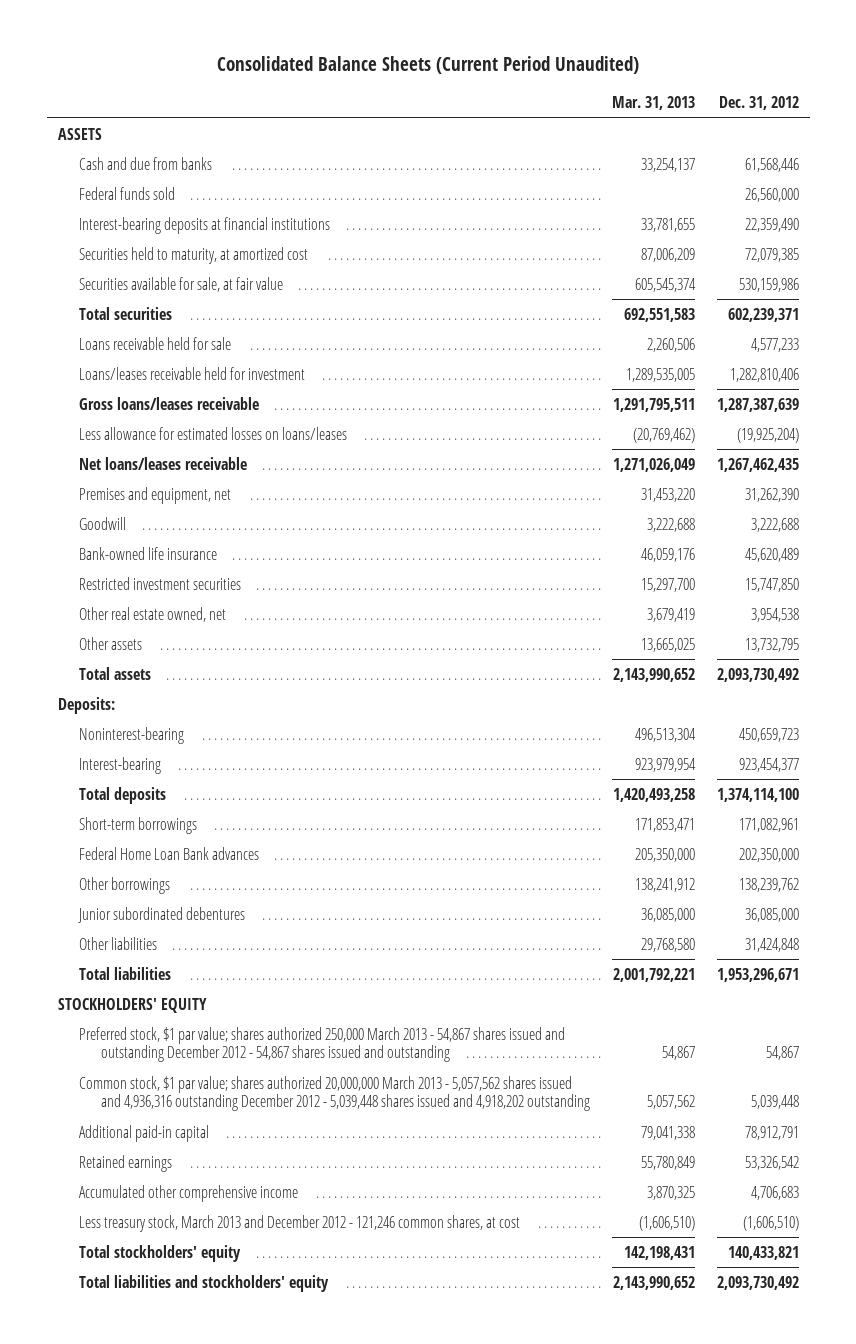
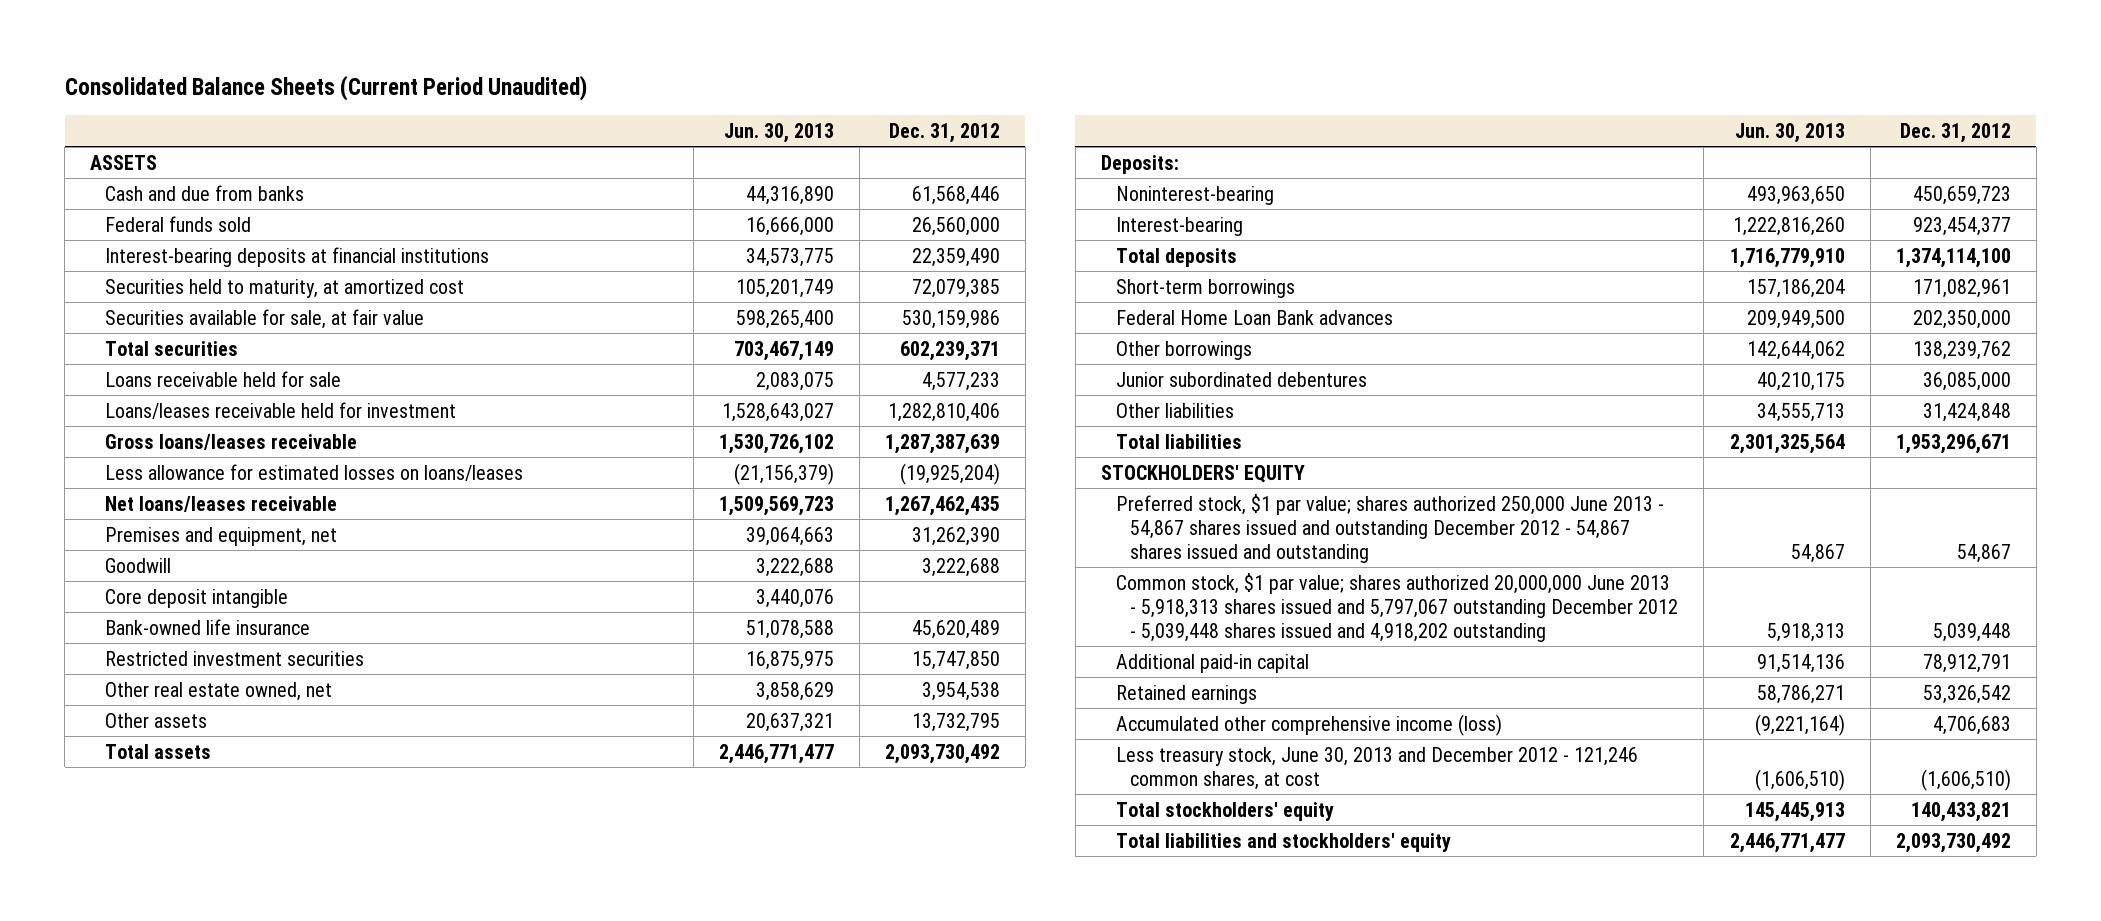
- | Mar. 31, 2013 | Dec. 31, 2012
+ | Jun. 30, 2013 | Dec. 31, 2012
+ Core deposit intangible | 3,440,076 |
- Preferred stock, $1 par value; shares authorized 250,000 March 2013 - 54,867 shares issued and outstanding December 2012 - 54,867 shares issued and outstanding | 54,867 | 54,867
- Common stock, $1 par value; shares authorized 20,000,000 March 2013 - 5,057,562 shares issued and 4,936,316 outstanding December 2012 - 5,039,448 shares issued and 4,918,202 outstanding | 5,057,562 | 5,039,448
+ Preferred stock, $1 par value; shares authorized 250,000 June 2013 - 54,867 shares issued and outstanding December 2012 - 54,867 shares issued and outstanding | 54,867 | 54,867
+ Common stock, $1 par value; shares authorized 20,000,000 June 2013 - 5,918,313 shares issued and 5,797,067 outstanding December 2012 - 5,039,448 shares issued and 4,918,202 outstanding | 5,918,313 | 5,039,448
- Accumulated other comprehensive income | 3,870,325 | 4,706,683
- Less treasury stock, March 2013 and December 2012 - 121,246 common shares, at cost | (1,606,510) | (1,606,510)
+ Accumulated other comprehensive income (loss) | (9,221,164) | 4,706,683
+ Less treasury stock, June 30, 2013 and December 2012 - 121,246 common shares, at cost | (1,606,510) | (1,606,510)

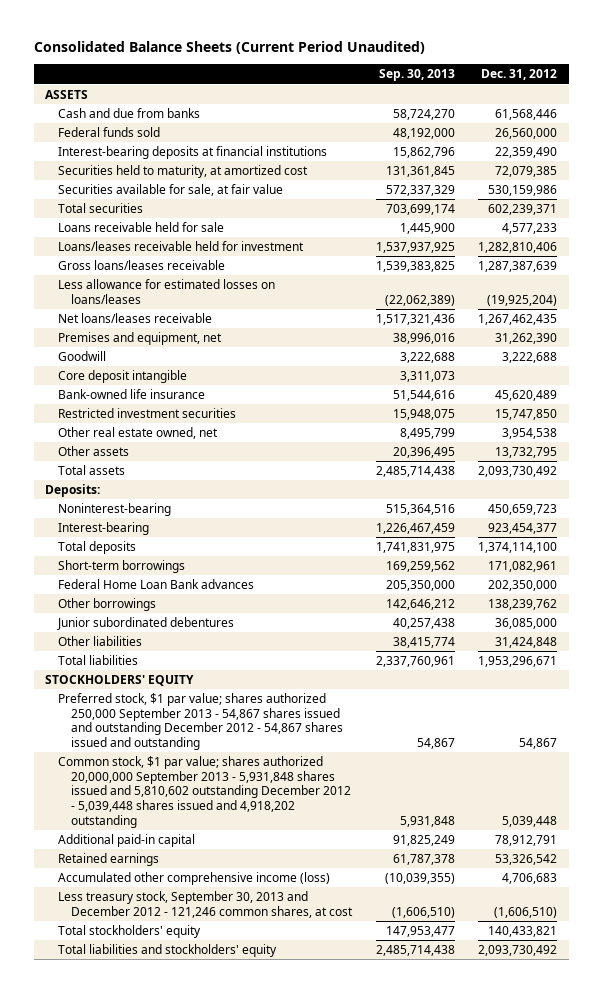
- | Jun. 30, 2013 | Dec. 31, 2012
+ | Sep. 30, 2013 | Dec. 31, 2012
- Preferred stock, $1 par value; shares authorized 250,000 June 2013 - 54,867 shares issued and outstanding December 2012 - 54,867 shares issued and outstanding | 54,867 | 54,867
- Common stock, $1 par value; shares authorized 20,000,000 June 2013 - 5,918,313 shares issued and 5,797,067 outstanding December 2012 - 5,039,448 shares issued and 4,918,202 outstanding | 5,918,313 | 5,039,448
+ Preferred stock, $1 par value; shares authorized 250,000 September 2013 - 54,867 shares issued and outstanding December 2012 - 54,867 shares issued and outstanding | 54,867 | 54,867
+ Common stock, $1 par value; shares authorized 20,000,000 September 2013 - 5,931,848 shares issued and 5,810,602 outstanding December 2012 - 5,039,448 shares issued and 4,918,202 outstanding | 5,931,848 | 5,039,448
- Less treasury stock, June 30, 2013 and December 2012 - 121,246 common shares, at cost | (1,606,510) | (1,606,510)
+ Less treasury stock, September 30, 2013 and December 2012 - 121,246 common shares, at cost | (1,606,510) | (1,606,510)

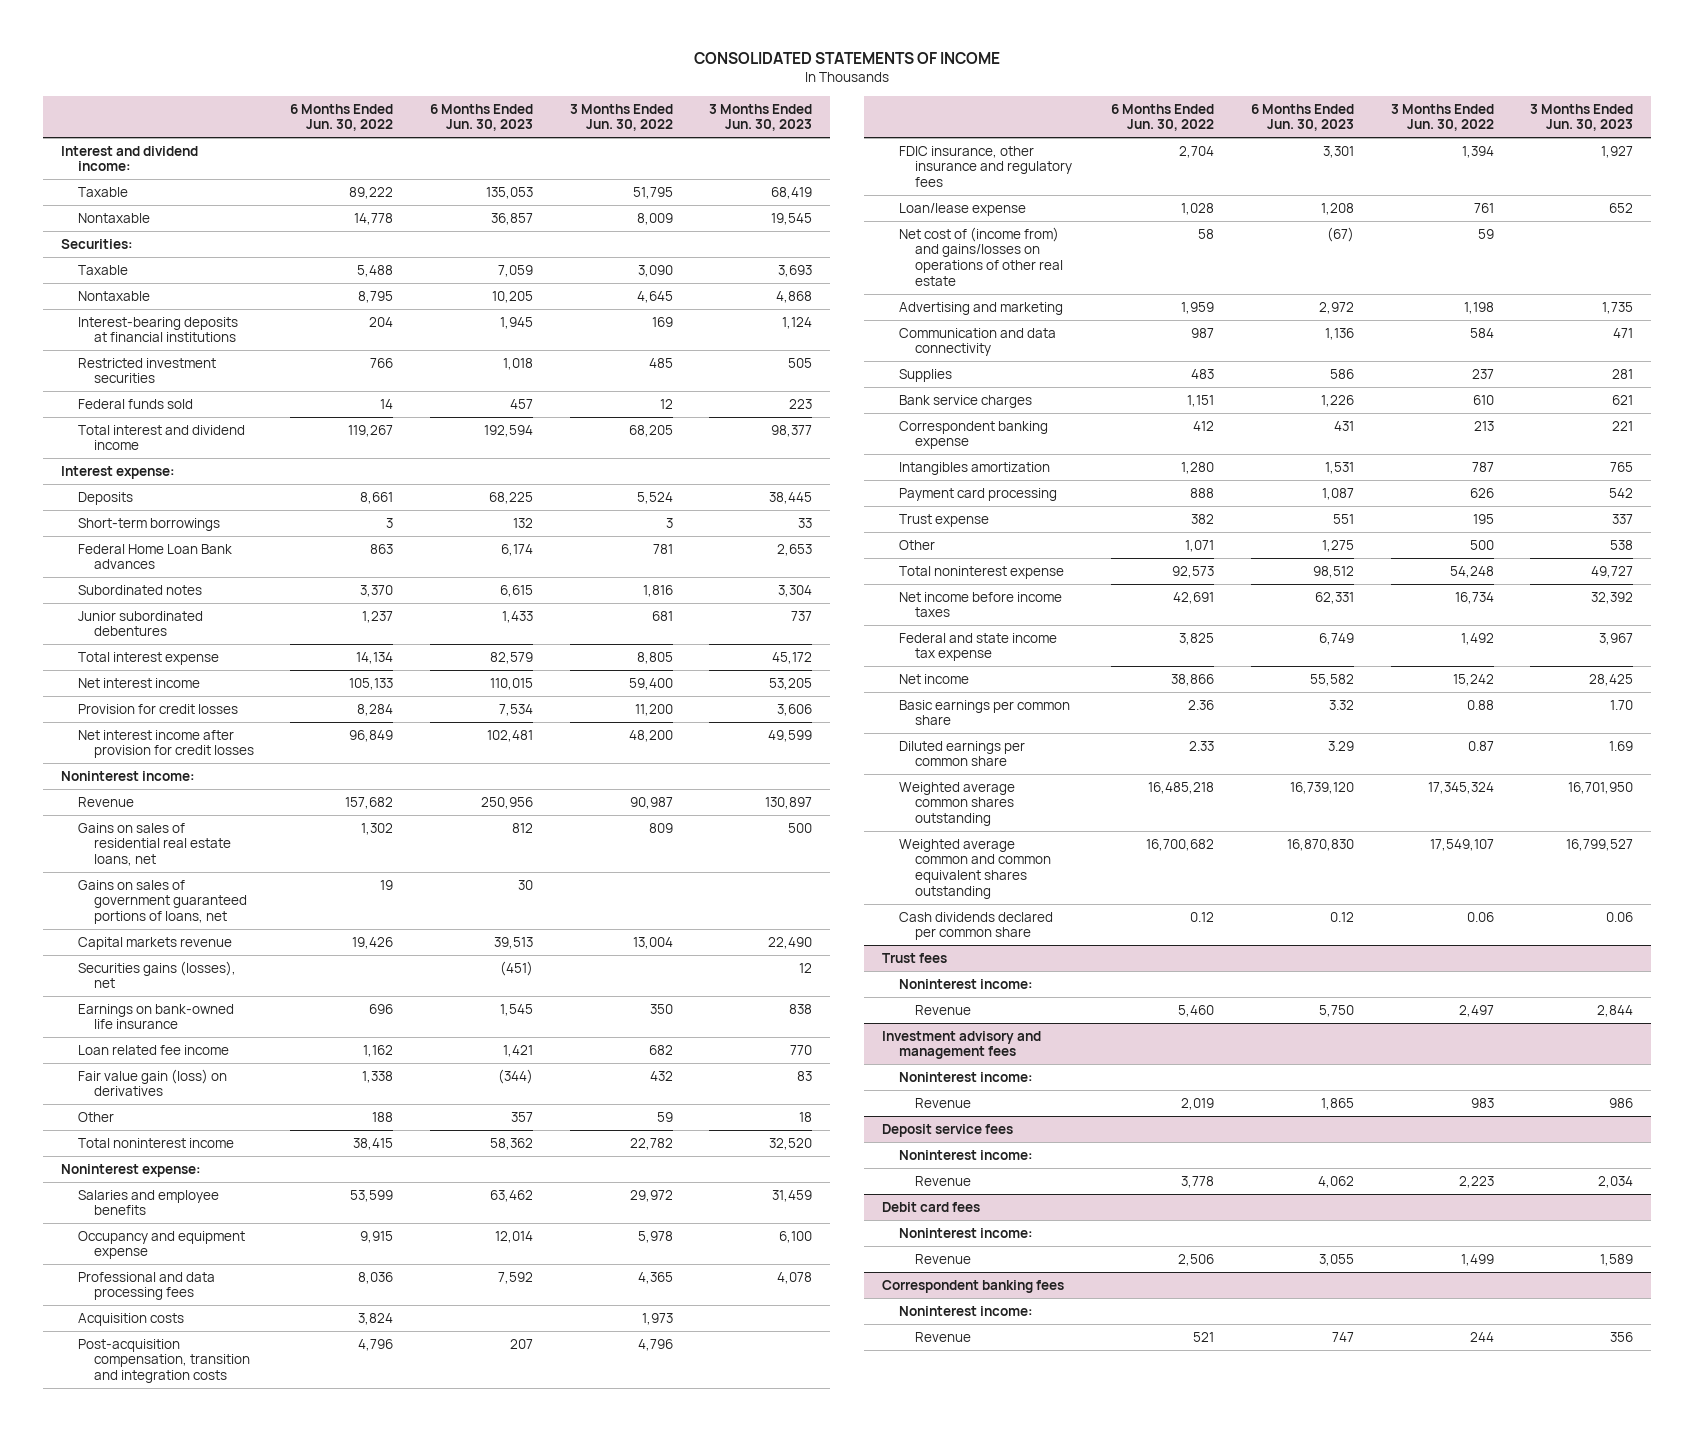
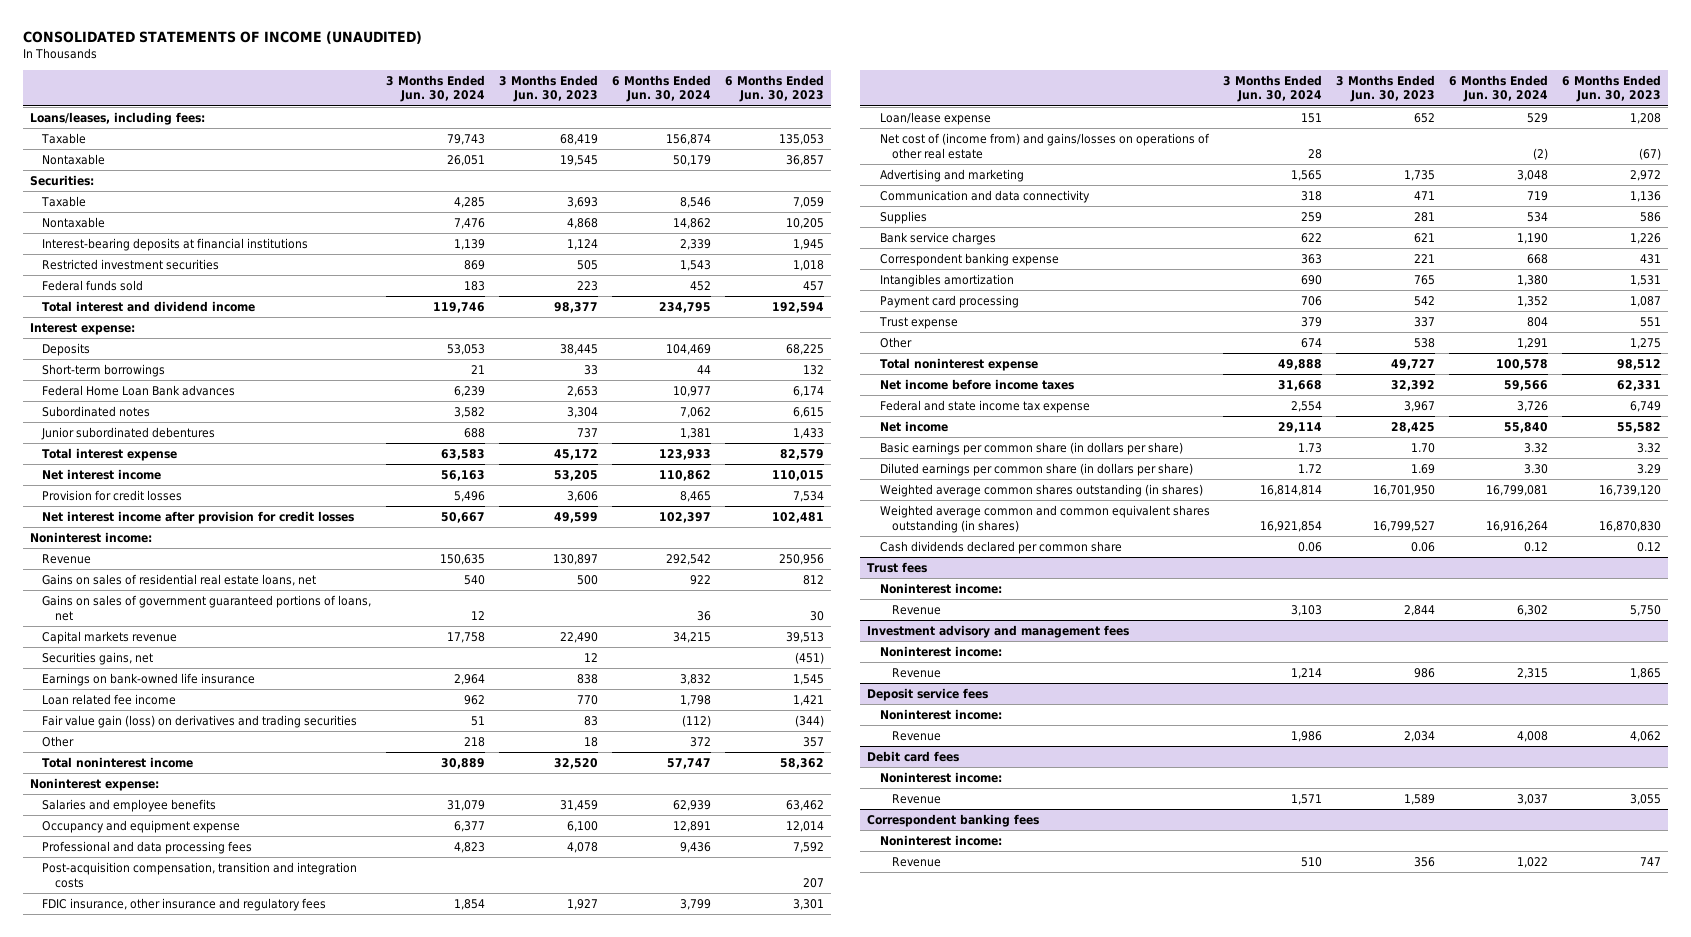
- CONSOLIDATED STATEMENTS OF INCOME
+ CONSOLIDATED STATEMENTS OF INCOME (UNAUDITED)
- | 6 Months Ended Jun. 30, 2022 | 6 Months Ended Jun. 30, 2023 | 3 Months Ended Jun. 30, 2022 | 3 Months Ended Jun. 30, 2023
+ | 3 Months Ended Jun. 30, 2024 | 3 Months Ended Jun. 30, 2023 | 6 Months Ended Jun. 30, 2024 | 6 Months Ended Jun. 30, 2023
- Interest and dividend income:
+ Loans/leases, including fees:
- Securities gains (losses), net | | (451) | | 12
+ Securities gains, net | | 12 | | (451)
- Fair value gain (loss) on derivatives | 1,338 | (344) | 432 | 83
+ Fair value gain (loss) on derivatives and trading securities | 51 | 83 | (112) | (344)
- Acquisition costs | 3,824 | | 1,973 |
- Basic earnings per common share | 2.36 | 3.32 | 0.88 | 1.70
- Diluted earnings per common share | 2.33 | 3.29 | 0.87 | 1.69
- Weighted average common shares outstanding | 16,485,218 | 16,739,120 | 17,345,324 | 16,701,950
- Weighted average common and common equivalent shares outstanding | 16,700,682 | 16,870,830 | 17,549,107 | 16,799,527
+ Basic earnings per common share (in dollars per share) | 1.73 | 1.70 | 3.32 | 3.32
+ Diluted earnings per common share (in dollars per share) | 1.72 | 1.69 | 3.30 | 3.29
+ Weighted average common shares outstanding (in shares) | 16,814,814 | 16,701,950 | 16,799,081 | 16,739,120
+ Weighted average common and common equivalent shares outstanding (in shares) | 16,921,854 | 16,799,527 | 16,916,264 | 16,870,830

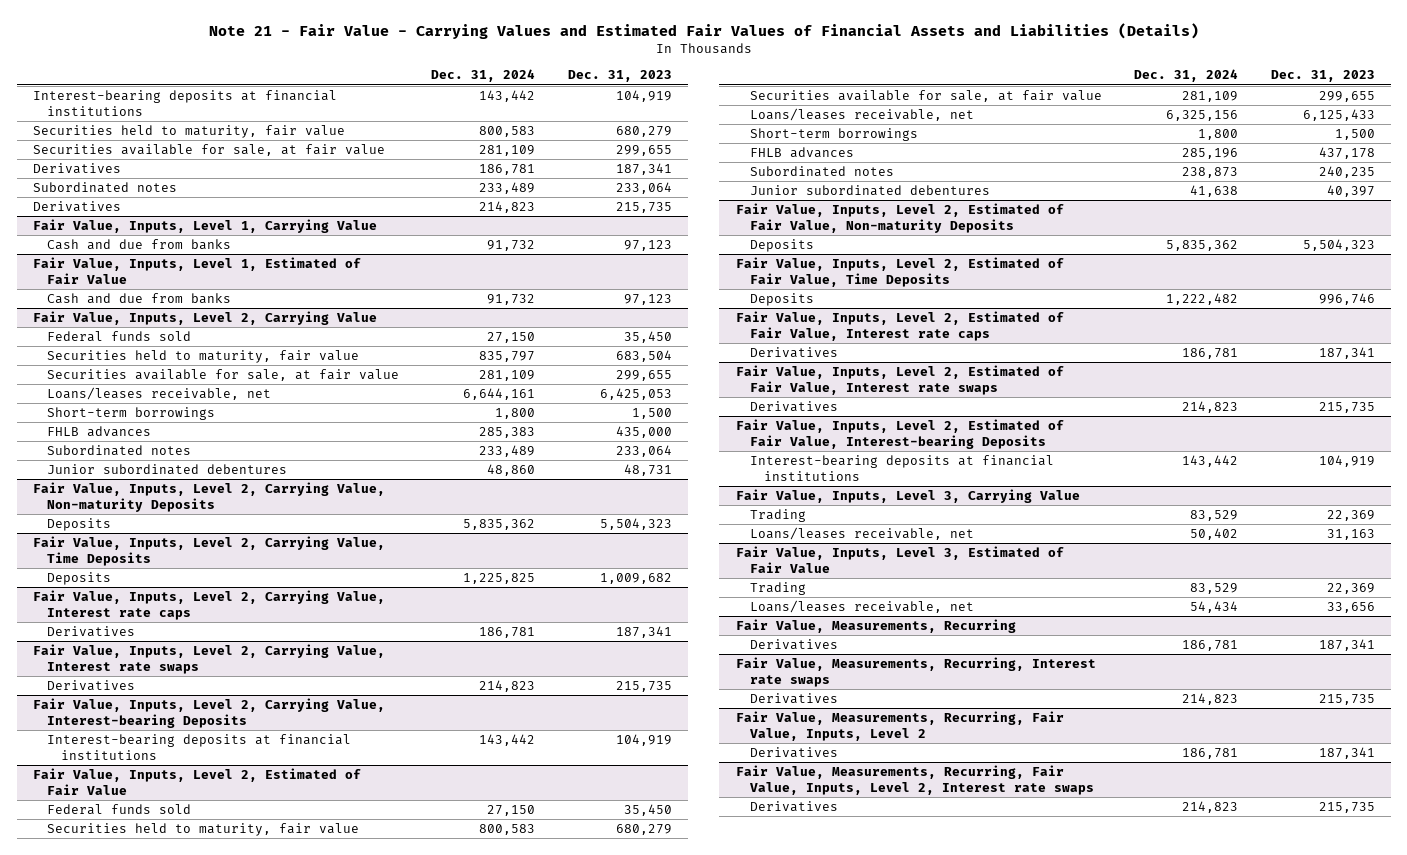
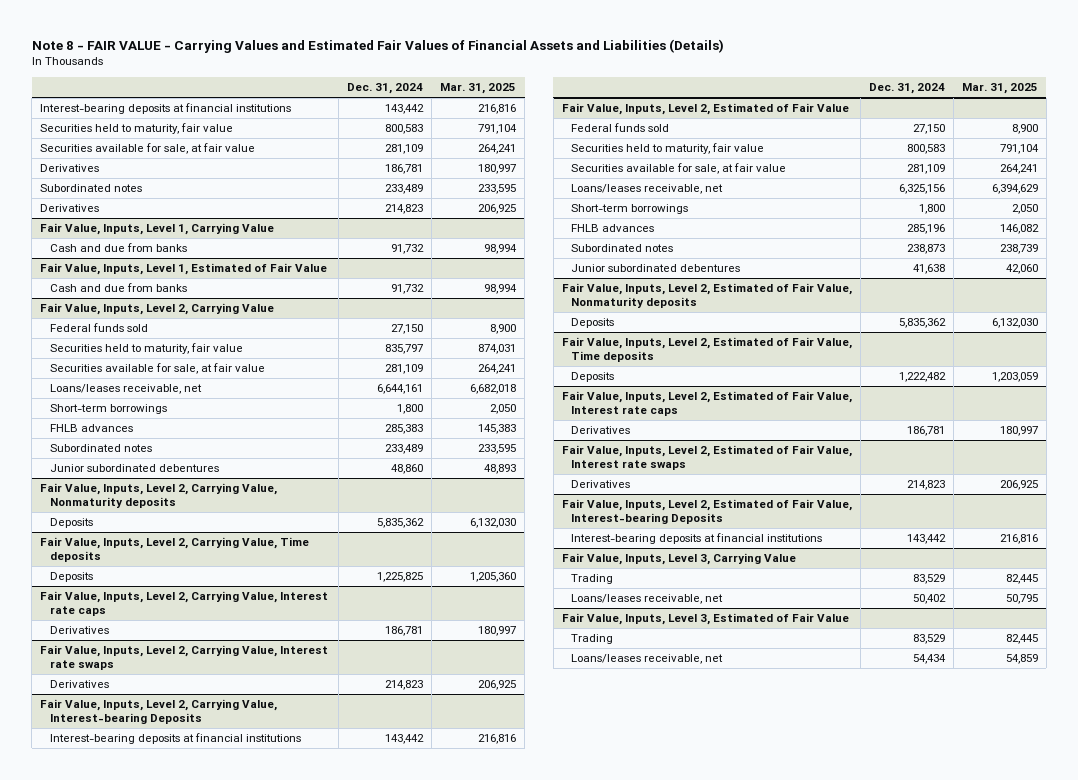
- Note 21 - Fair Value - Carrying Values and Estimated Fair Values of Financial Assets and Liabilities (Details)
+ Note 8 - FAIR VALUE - Carrying Values and Estimated Fair Values of Financial Assets and Liabilities (Details)
- | Dec. 31, 2024 | Dec. 31, 2023
+ | Dec. 31, 2024 | Mar. 31, 2025
- Fair Value, Inputs, Level 2, Carrying Value, Non-maturity Deposits
+ Fair Value, Inputs, Level 2, Carrying Value, Nonmaturity deposits
- Fair Value, Inputs, Level 2, Carrying Value, Time Deposits
+ Fair Value, Inputs, Level 2, Carrying Value, Time deposits
- Fair Value, Inputs, Level 2, Estimated of Fair Value, Non-maturity Deposits
+ Fair Value, Inputs, Level 2, Estimated of Fair Value, Nonmaturity deposits
- Fair Value, Inputs, Level 2, Estimated of Fair Value, Time Deposits
+ Fair Value, Inputs, Level 2, Estimated of Fair Value, Time deposits
- Fair Value, Measurements, Recurring
- Derivatives | 186,781 | 187,341
- Fair Value, Measurements, Recurring, Interest rate swaps
- Derivatives | 214,823 | 215,735
- Fair Value, Measurements, Recurring, Fair Value, Inputs, Level 2
- Derivatives | 186,781 | 187,341
- Fair Value, Measurements, Recurring, Fair Value, Inputs, Level 2, Interest rate swaps
- Derivatives | 214,823 | 215,735

